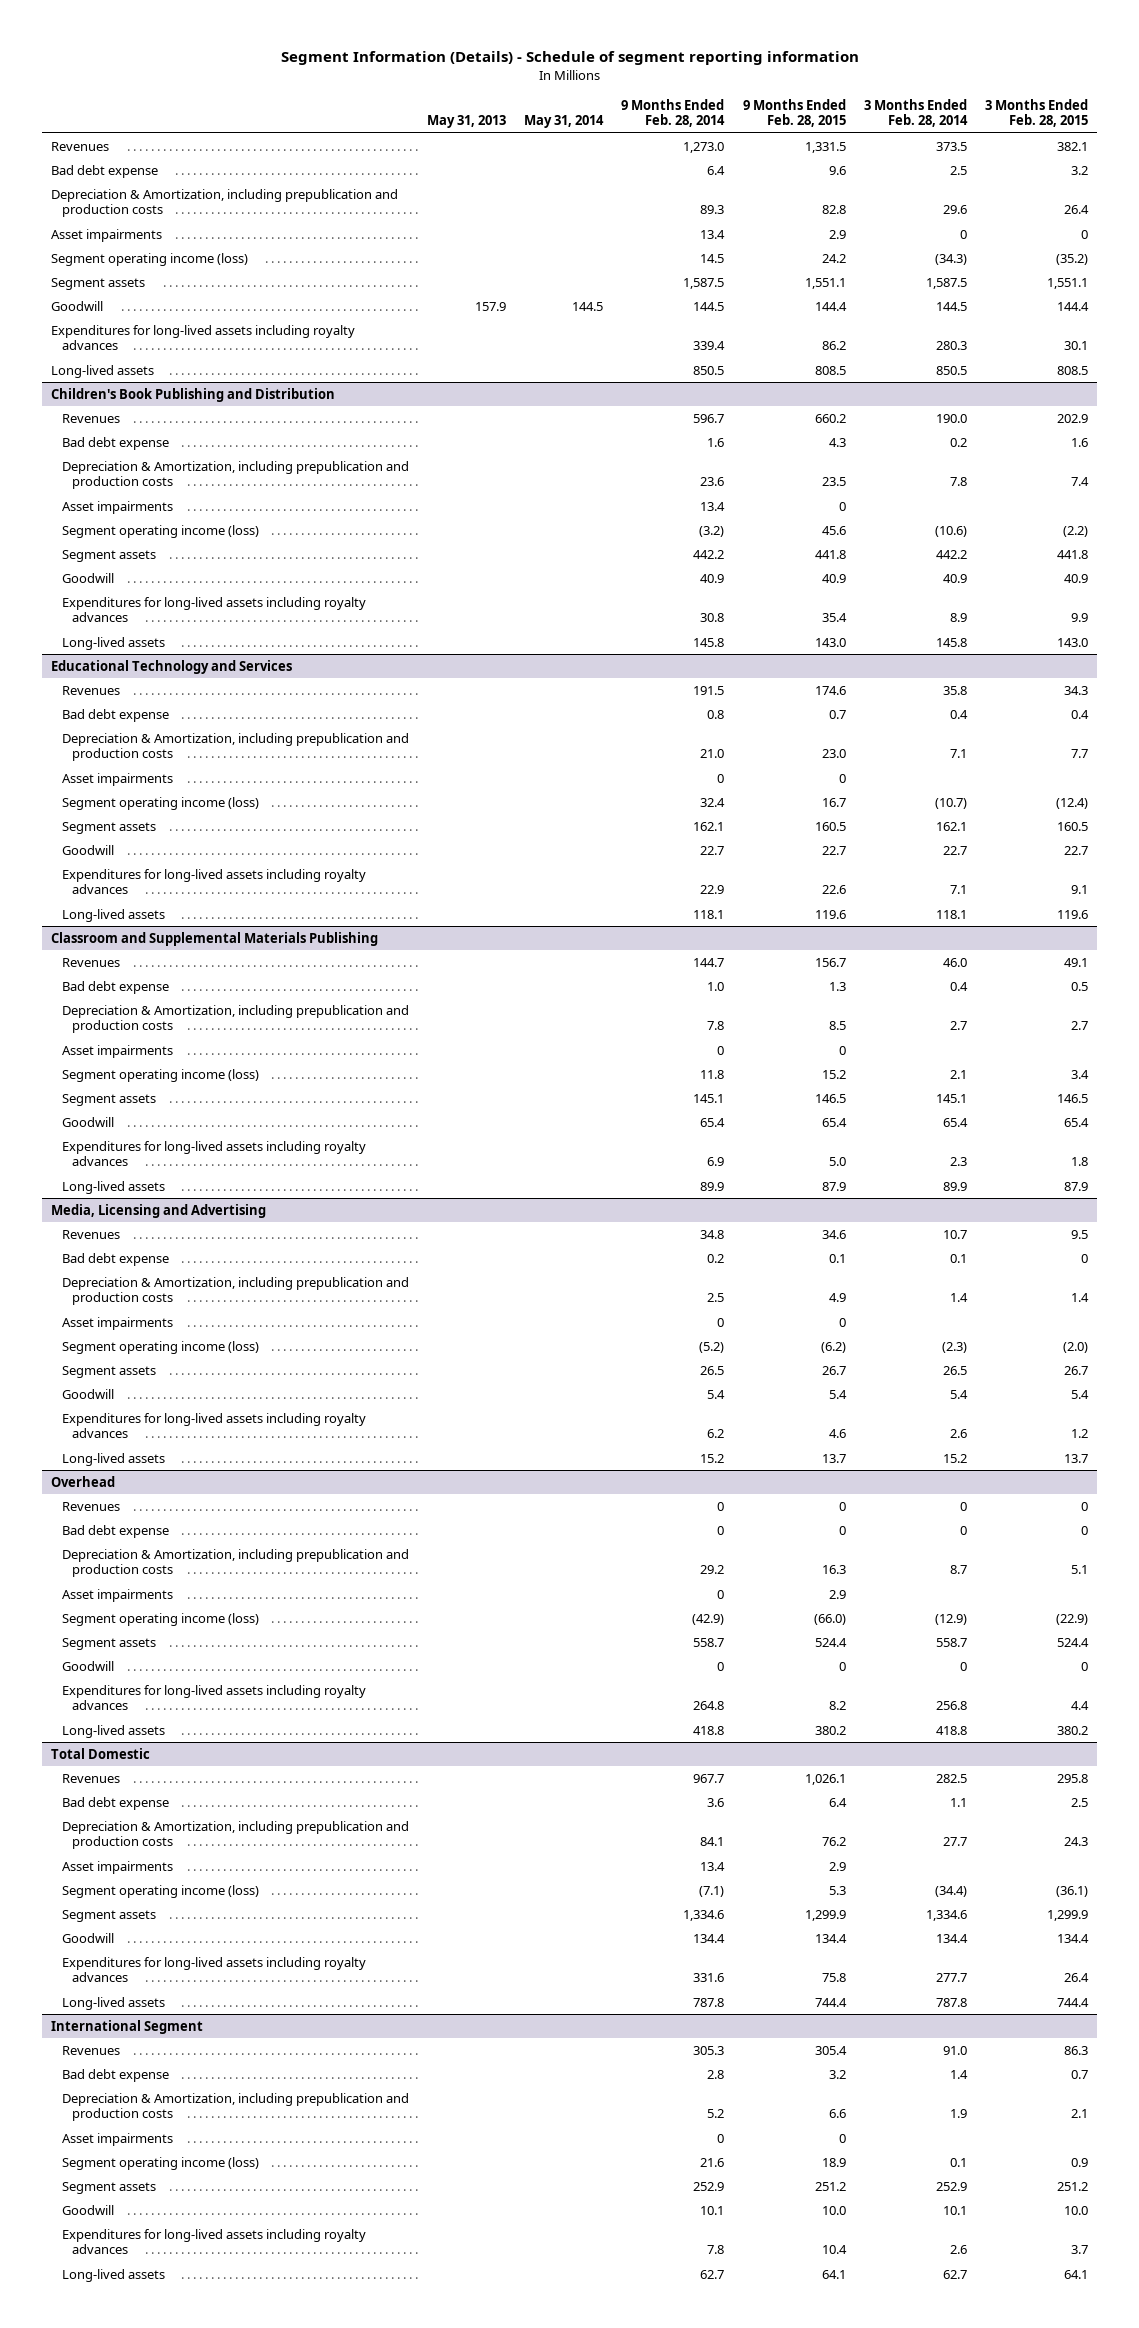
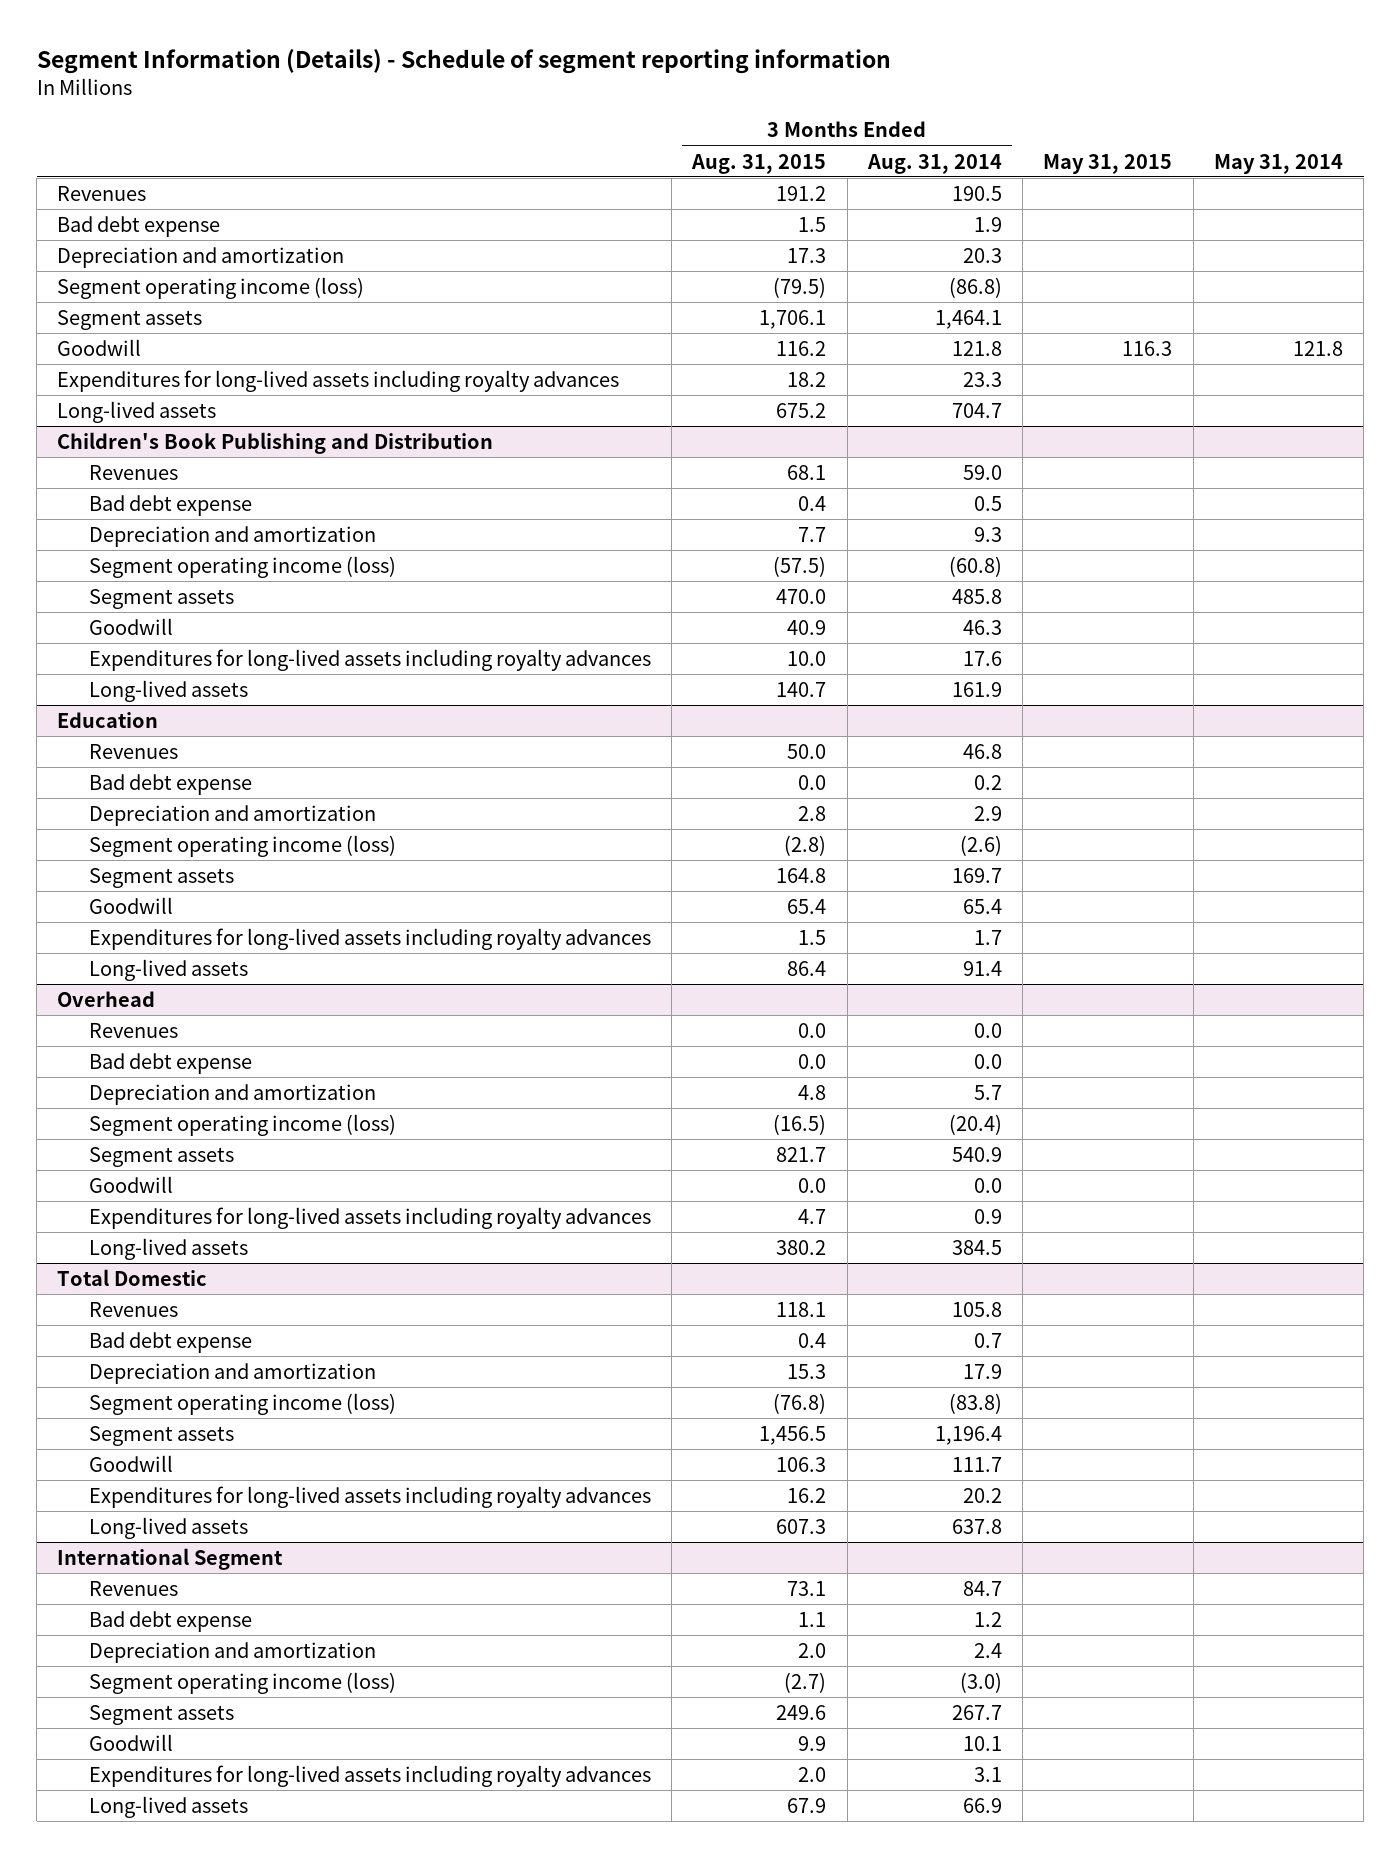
- | May 31, 2013 | May 31, 2014 | 9 Months Ended Feb. 28, 2014 | 9 Months Ended Feb. 28, 2015 | 3 Months Ended Feb. 28, 2014 | 3 Months Ended Feb. 28, 2015
+ | 3 Months Ended Aug. 31, 2015 | 3 Months Ended Aug. 31, 2014 | May 31, 2015 | May 31, 2014
- Depreciation & Amortization, including prepublication and production costs | | | 89.3 | 82.8 | 29.6 | 26.4
- Asset impairments | | | 13.4 | 2.9 | 0 | 0
+ Depreciation and amortization | 17.3 | 20.3 | |
- Goodwill | 157.9 | 144.5 | 144.5 | 144.4 | 144.5 | 144.4
+ Goodwill | 116.2 | 121.8 | 116.3 | 121.8
@ Children's Book Publishing and Distribution
- Depreciation & Amortization, including prepublication and production costs | | | 23.6 | 23.5 | 7.8 | 7.4
- Asset impairments | | | 13.4 | 0 | |
+ Depreciation and amortization | 7.7 | 9.3 | |
- Educational Technology and Services
- Revenues | | | 191.5 | 174.6 | 35.8 | 34.3
- Bad debt expense | | | 0.8 | 0.7 | 0.4 | 0.4
- Depreciation & Amortization, including prepublication and production costs | | | 21.0 | 23.0 | 7.1 | 7.7
- Asset impairments | | | 0 | 0 | |
- Segment operating income (loss) | | | 32.4 | 16.7 | (10.7) | (12.4)
- Segment assets | | | 162.1 | 160.5 | 162.1 | 160.5
- Goodwill | | | 22.7 | 22.7 | 22.7 | 22.7
- Expenditures for long-lived assets including royalty advances | | | 22.9 | 22.6 | 7.1 | 9.1
- Long-lived assets | | | 118.1 | 119.6 | 118.1 | 119.6
- Classroom and Supplemental Materials Publishing
- Revenues | | | 144.7 | 156.7 | 46.0 | 49.1
- Bad debt expense | | | 1.0 | 1.3 | 0.4 | 0.5
- Depreciation & Amortization, including prepublication and production costs | | | 7.8 | 8.5 | 2.7 | 2.7
- Asset impairments | | | 0 | 0 | |
- Segment operating income (loss) | | | 11.8 | 15.2 | 2.1 | 3.4
- Segment assets | | | 145.1 | 146.5 | 145.1 | 146.5
- Goodwill | | | 65.4 | 65.4 | 65.4 | 65.4
- Expenditures for long-lived assets including royalty advances | | | 6.9 | 5.0 | 2.3 | 1.8
- Long-lived assets | | | 89.9 | 87.9 | 89.9 | 87.9
- Media, Licensing and Advertising
- Revenues | | | 34.8 | 34.6 | 10.7 | 9.5
- Bad debt expense | | | 0.2 | 0.1 | 0.1 | 0
- Depreciation & Amortization, including prepublication and production costs | | | 2.5 | 4.9 | 1.4 | 1.4
- Asset impairments | | | 0 | 0 | |
- Segment operating income (loss) | | | (5.2) | (6.2) | (2.3) | (2.0)
- Segment assets | | | 26.5 | 26.7 | 26.5 | 26.7
- Goodwill | | | 5.4 | 5.4 | 5.4 | 5.4
- Expenditures for long-lived assets including royalty advances | | | 6.2 | 4.6 | 2.6 | 1.2
- Long-lived assets | | | 15.2 | 13.7 | 15.2 | 13.7
+ Education
+ Revenues | 50.0 | 46.8 | |
+ Bad debt expense | 0.0 | 0.2 | |
+ Depreciation and amortization | 2.8 | 2.9 | |
+ Segment operating income (loss) | (2.8) | (2.6) | |
+ Segment assets | 164.8 | 169.7 | |
+ Goodwill | 65.4 | 65.4 | |
+ Expenditures for long-lived assets including royalty advances | 1.5 | 1.7 | |
+ Long-lived assets | 86.4 | 91.4 | |
@ Overhead
- Depreciation & Amortization, including prepublication and production costs | | | 29.2 | 16.3 | 8.7 | 5.1
- Asset impairments | | | 0 | 2.9 | |
+ Depreciation and amortization | 4.8 | 5.7 | |
@ Total Domestic
- Depreciation & Amortization, including prepublication and production costs | | | 84.1 | 76.2 | 27.7 | 24.3
- Asset impairments | | | 13.4 | 2.9 | |
+ Depreciation and amortization | 15.3 | 17.9 | |
@ International Segment
- Depreciation & Amortization, including prepublication and production costs | | | 5.2 | 6.6 | 1.9 | 2.1
- Asset impairments | | | 0 | 0 | |
+ Depreciation and amortization | 2.0 | 2.4 | |

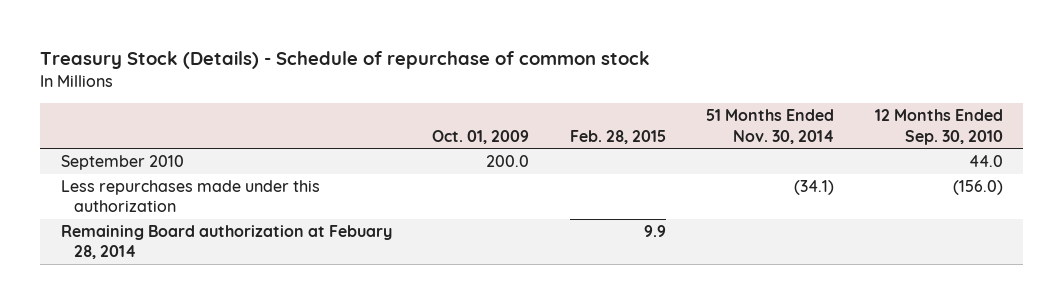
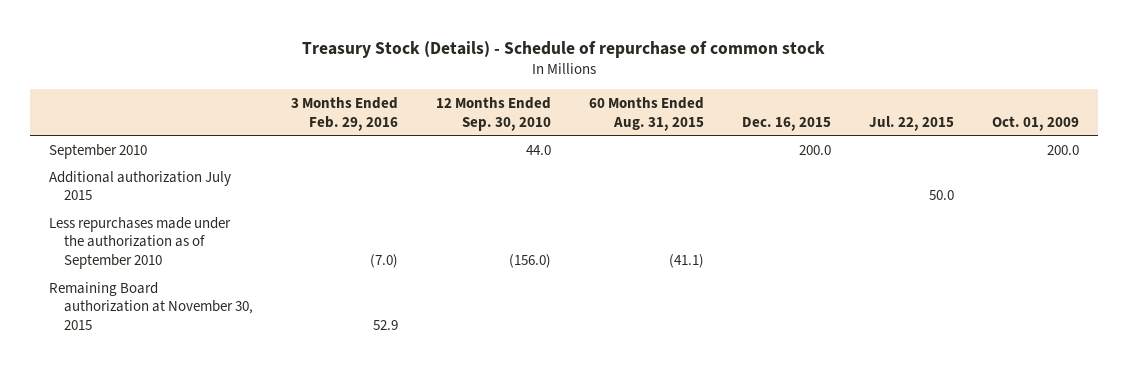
- | Oct. 01, 2009 | Feb. 28, 2015 | 51 Months Ended Nov. 30, 2014 | 12 Months Ended Sep. 30, 2010
+ | 3 Months Ended Feb. 29, 2016 | 12 Months Ended Sep. 30, 2010 | 60 Months Ended Aug. 31, 2015 | Dec. 16, 2015 | Jul. 22, 2015 | Oct. 01, 2009
- Less repurchases made under this authorization | | | (34.1) | (156.0)
- Remaining Board authorization at Febuary 28, 2014 | | 9.9 | |
+ Additional authorization July 2015 | | | | | 50.0 |
+ Less repurchases made under the authorization as of September 2010 | (7.0) | (156.0) | (41.1) | | |
+ Remaining Board authorization at November 30, 2015 | 52.9 | | | | |

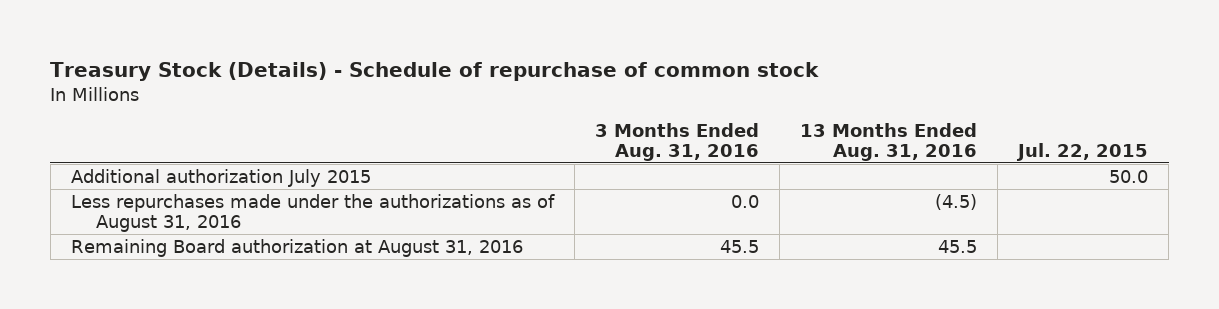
- | 3 Months Ended Feb. 29, 2016 | 12 Months Ended Sep. 30, 2010 | 60 Months Ended Aug. 31, 2015 | Dec. 16, 2015 | Jul. 22, 2015 | Oct. 01, 2009
+ | 3 Months Ended Aug. 31, 2016 | 13 Months Ended Aug. 31, 2016 | Jul. 22, 2015
- September 2010 | | 44.0 | | 200.0 | | 200.0
- Less repurchases made under the authorization as of September 2010 | (7.0) | (156.0) | (41.1) | | |
- Remaining Board authorization at November 30, 2015 | 52.9 | | | | |
+ Less repurchases made under the authorizations as of August 31, 2016 | 0.0 | (4.5) |
+ Remaining Board authorization at August 31, 2016 | 45.5 | 45.5 |

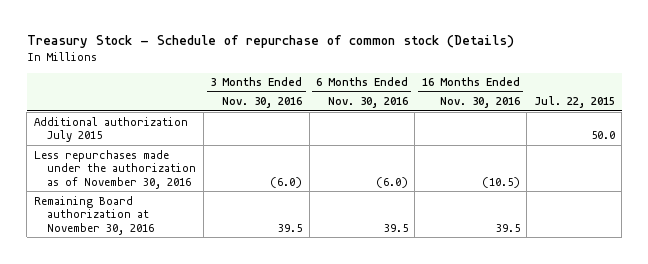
- Treasury Stock (Details) - Schedule of repurchase of common stock
+ Treasury Stock - Schedule of repurchase of common stock (Details)
- | 3 Months Ended Aug. 31, 2016 | 13 Months Ended Aug. 31, 2016 | Jul. 22, 2015
+ | 3 Months Ended Nov. 30, 2016 | 6 Months Ended Nov. 30, 2016 | 16 Months Ended Nov. 30, 2016 | Jul. 22, 2015
- Less repurchases made under the authorizations as of August 31, 2016 | 0.0 | (4.5) |
- Remaining Board authorization at August 31, 2016 | 45.5 | 45.5 |
+ Less repurchases made under the authorization as of November 30, 2016 | (6.0) | (6.0) | (10.5) |
+ Remaining Board authorization at November 30, 2016 | 39.5 | 39.5 | 39.5 |

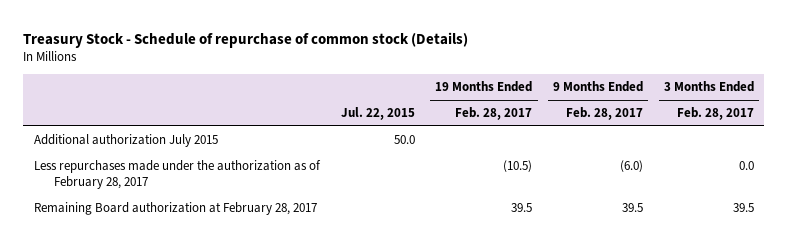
- | 3 Months Ended Nov. 30, 2016 | 6 Months Ended Nov. 30, 2016 | 16 Months Ended Nov. 30, 2016 | Jul. 22, 2015
+ | Jul. 22, 2015 | 19 Months Ended Feb. 28, 2017 | 9 Months Ended Feb. 28, 2017 | 3 Months Ended Feb. 28, 2017
- Less repurchases made under the authorization as of November 30, 2016 | (6.0) | (6.0) | (10.5) |
- Remaining Board authorization at November 30, 2016 | 39.5 | 39.5 | 39.5 |
+ Less repurchases made under the authorization as of February 28, 2017 | | (10.5) | (6.0) | 0.0
+ Remaining Board authorization at February 28, 2017 | | 39.5 | 39.5 | 39.5

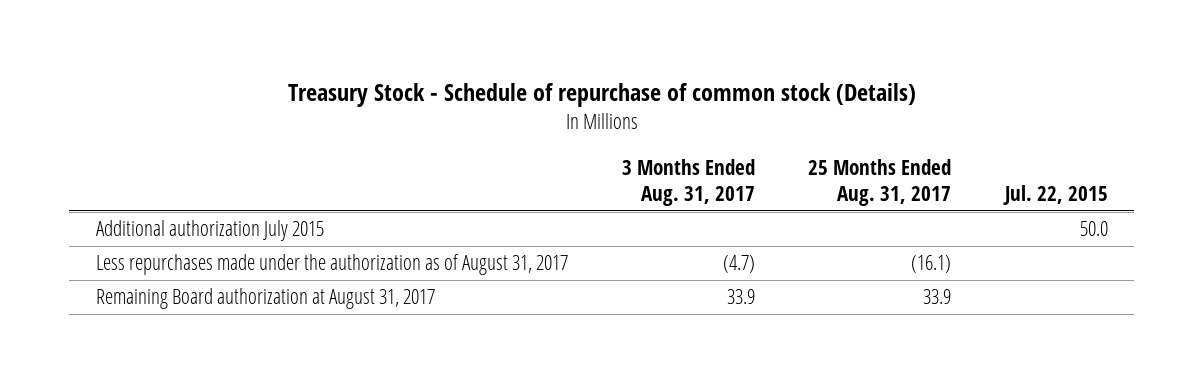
- | Jul. 22, 2015 | 19 Months Ended Feb. 28, 2017 | 9 Months Ended Feb. 28, 2017 | 3 Months Ended Feb. 28, 2017
+ | 3 Months Ended Aug. 31, 2017 | 25 Months Ended Aug. 31, 2017 | Jul. 22, 2015
- Less repurchases made under the authorization as of February 28, 2017 | | (10.5) | (6.0) | 0.0
- Remaining Board authorization at February 28, 2017 | | 39.5 | 39.5 | 39.5
+ Less repurchases made under the authorization as of August 31, 2017 | (4.7) | (16.1) |
+ Remaining Board authorization at August 31, 2017 | 33.9 | 33.9 |

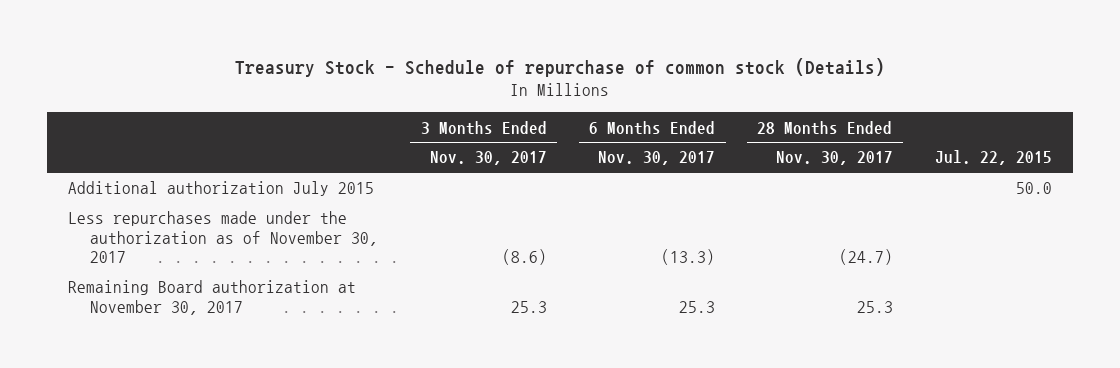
- | 3 Months Ended Aug. 31, 2017 | 25 Months Ended Aug. 31, 2017 | Jul. 22, 2015
+ | 3 Months Ended Nov. 30, 2017 | 6 Months Ended Nov. 30, 2017 | 28 Months Ended Nov. 30, 2017 | Jul. 22, 2015
- Less repurchases made under the authorization as of August 31, 2017 | (4.7) | (16.1) |
- Remaining Board authorization at August 31, 2017 | 33.9 | 33.9 |
+ Less repurchases made under the authorization as of November 30, 2017 | (8.6) | (13.3) | (24.7) |
+ Remaining Board authorization at November 30, 2017 | 25.3 | 25.3 | 25.3 |

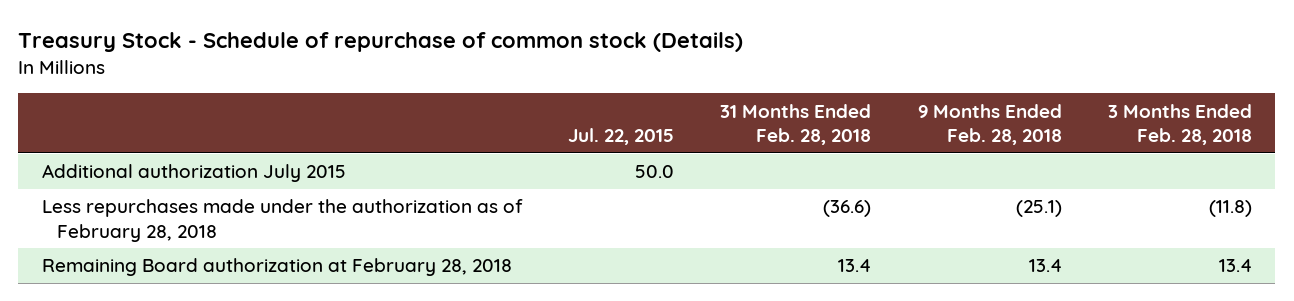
- | 3 Months Ended Nov. 30, 2017 | 6 Months Ended Nov. 30, 2017 | 28 Months Ended Nov. 30, 2017 | Jul. 22, 2015
+ | Jul. 22, 2015 | 31 Months Ended Feb. 28, 2018 | 9 Months Ended Feb. 28, 2018 | 3 Months Ended Feb. 28, 2018
- Less repurchases made under the authorization as of November 30, 2017 | (8.6) | (13.3) | (24.7) |
- Remaining Board authorization at November 30, 2017 | 25.3 | 25.3 | 25.3 |
+ Less repurchases made under the authorization as of February 28, 2018 | | (36.6) | (25.1) | (11.8)
+ Remaining Board authorization at February 28, 2018 | | 13.4 | 13.4 | 13.4

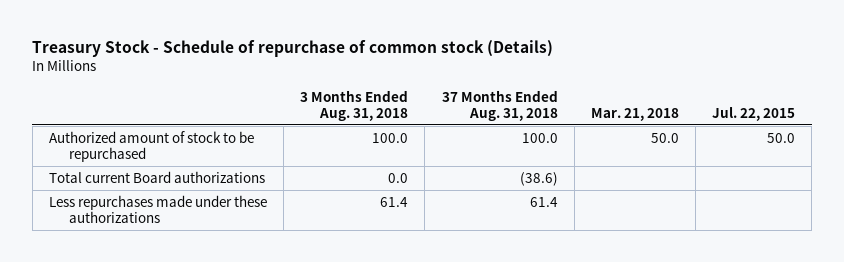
- | Jul. 22, 2015 | 31 Months Ended Feb. 28, 2018 | 9 Months Ended Feb. 28, 2018 | 3 Months Ended Feb. 28, 2018
+ | 3 Months Ended Aug. 31, 2018 | 37 Months Ended Aug. 31, 2018 | Mar. 21, 2018 | Jul. 22, 2015
- Additional authorization July 2015 | 50.0 | | |
- Less repurchases made under the authorization as of February 28, 2018 | | (36.6) | (25.1) | (11.8)
- Remaining Board authorization at February 28, 2018 | | 13.4 | 13.4 | 13.4
+ Authorized amount of stock to be repurchased | 100.0 | 100.0 | 50.0 | 50.0
+ Total current Board authorizations | 0.0 | (38.6) | |
+ Less repurchases made under these authorizations | 61.4 | 61.4 | |

